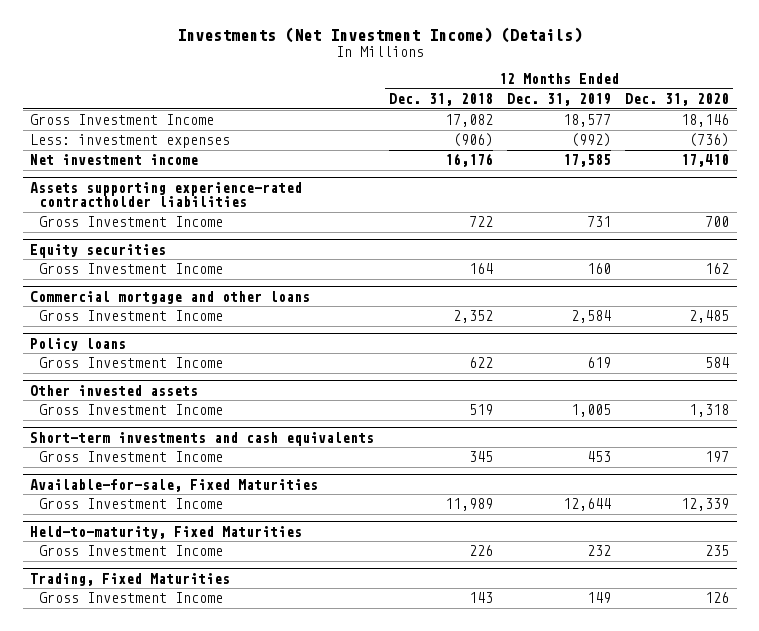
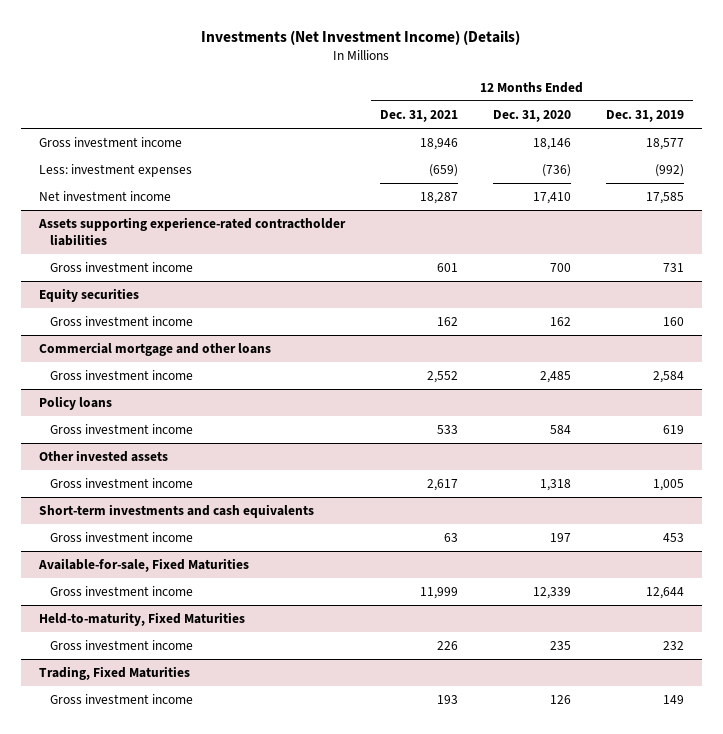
- | 12 Months Ended Dec. 31, 2018 | 12 Months Ended Dec. 31, 2019 | 12 Months Ended Dec. 31, 2020
+ | 12 Months Ended Dec. 31, 2021 | 12 Months Ended Dec. 31, 2020 | 12 Months Ended Dec. 31, 2019
- Gross Investment Income | 17,082 | 18,577 | 18,146
+ Gross investment income | 18,946 | 18,146 | 18,577
@ Assets supporting experience-rated contractholder liabilities
- Gross Investment Income | 722 | 731 | 700
+ Gross investment income | 601 | 700 | 731
@ Equity securities
- Gross Investment Income | 164 | 160 | 162
+ Gross investment income | 162 | 162 | 160
@ Commercial mortgage and other loans
- Gross Investment Income | 2,352 | 2,584 | 2,485
+ Gross investment income | 2,552 | 2,485 | 2,584
@ Policy loans
- Gross Investment Income | 622 | 619 | 584
+ Gross investment income | 533 | 584 | 619
@ Other invested assets
- Gross Investment Income | 519 | 1,005 | 1,318
+ Gross investment income | 2,617 | 1,318 | 1,005
@ Short-term investments and cash equivalents
- Gross Investment Income | 345 | 453 | 197
+ Gross investment income | 63 | 197 | 453
@ Available-for-sale, Fixed Maturities
- Gross Investment Income | 11,989 | 12,644 | 12,339
+ Gross investment income | 11,999 | 12,339 | 12,644
@ Held-to-maturity, Fixed Maturities
- Gross Investment Income | 226 | 232 | 235
+ Gross investment income | 226 | 235 | 232
@ Trading, Fixed Maturities
- Gross Investment Income | 143 | 149 | 126
+ Gross investment income | 193 | 126 | 149

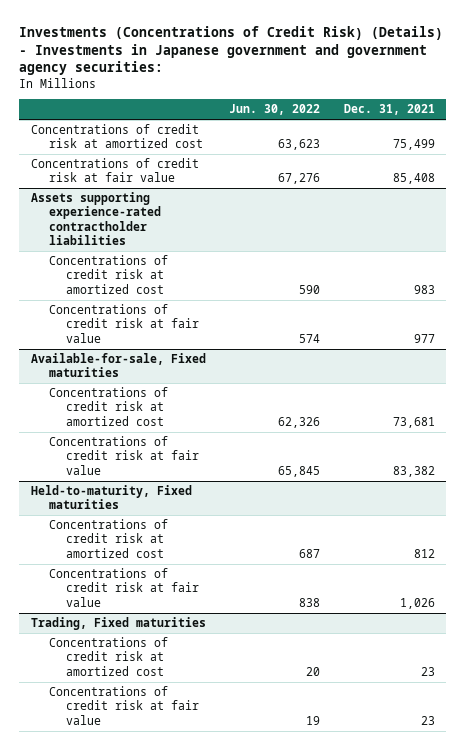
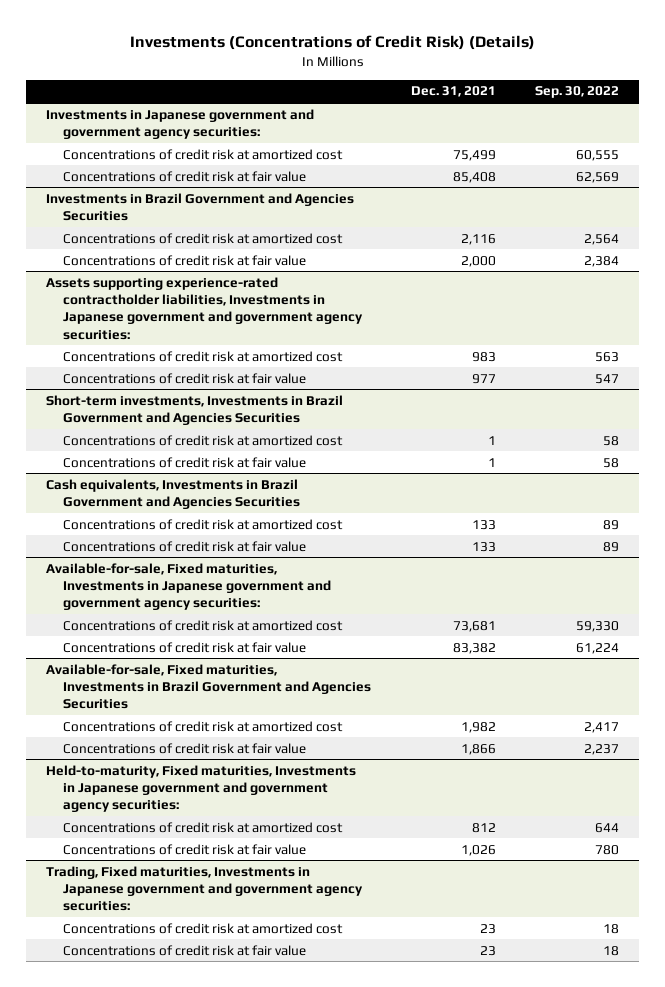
- Investments (Concentrations of Credit Risk) (Details) - Investments in Japanese government and government agency securities:
+ Investments (Concentrations of Credit Risk) (Details)
- | Jun. 30, 2022 | Dec. 31, 2021
+ | Dec. 31, 2021 | Sep. 30, 2022
+ Investments in Japanese government and government agency securities:
- Assets supporting experience-rated contractholder liabilities
+ Investments in Brazil Government and Agencies Securities
+ Concentrations of credit risk at amortized cost | 2,116 | 2,564
+ Concentrations of credit risk at fair value | 2,000 | 2,384
+ Assets supporting experience-rated contractholder liabilities, Investments in Japanese government and government agency securities:
- Available-for-sale, Fixed maturities
+ Short-term investments, Investments in Brazil Government and Agencies Securities
+ Concentrations of credit risk at amortized cost | 1 | 58
+ Concentrations of credit risk at fair value | 1 | 58
+ Cash equivalents, Investments in Brazil Government and Agencies Securities
+ Concentrations of credit risk at amortized cost | 133 | 89
+ Concentrations of credit risk at fair value | 133 | 89
+ Available-for-sale, Fixed maturities, Investments in Japanese government and government agency securities:
- Held-to-maturity, Fixed maturities
+ Available-for-sale, Fixed maturities, Investments in Brazil Government and Agencies Securities
+ Concentrations of credit risk at amortized cost | 1,982 | 2,417
+ Concentrations of credit risk at fair value | 1,866 | 2,237
+ Held-to-maturity, Fixed maturities, Investments in Japanese government and government agency securities:
- Trading, Fixed maturities
+ Trading, Fixed maturities, Investments in Japanese government and government agency securities:

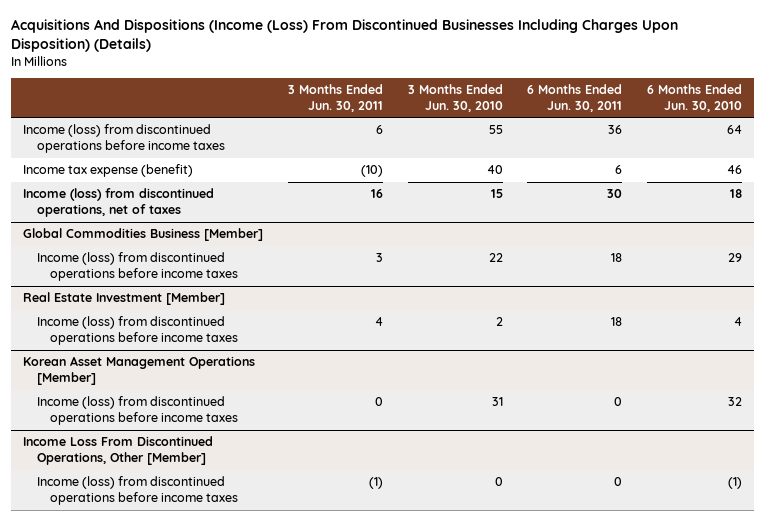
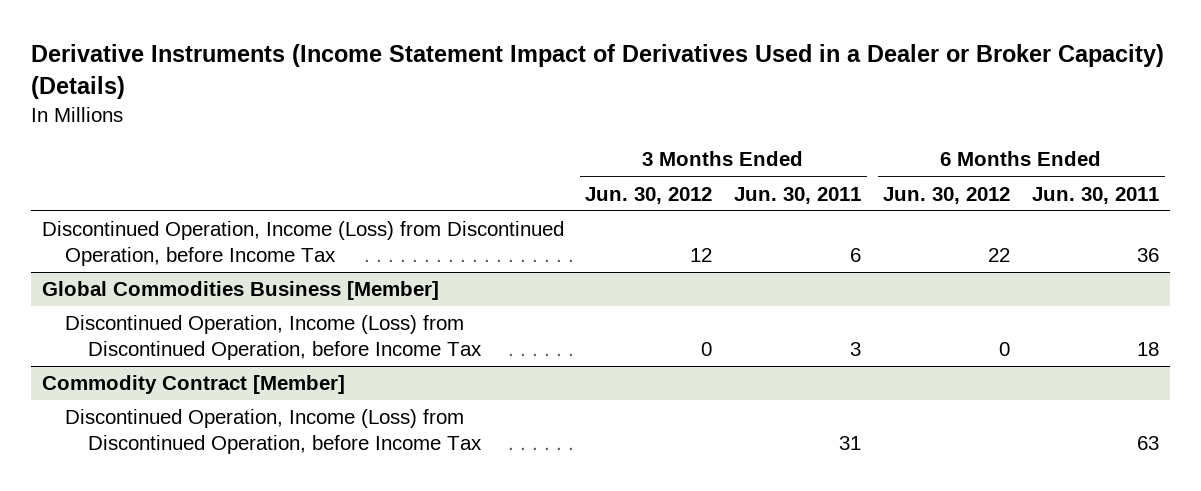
- Acquisitions And Dispositions (Income (Loss) From Discontinued Businesses Including Charges Upon Disposition) (Details)
+ Derivative Instruments (Income Statement Impact of Derivatives Used in a Dealer or Broker Capacity) (Details)
- | 3 Months Ended Jun. 30, 2011 | 3 Months Ended Jun. 30, 2010 | 6 Months Ended Jun. 30, 2011 | 6 Months Ended Jun. 30, 2010
+ | 3 Months Ended Jun. 30, 2012 | 3 Months Ended Jun. 30, 2011 | 6 Months Ended Jun. 30, 2012 | 6 Months Ended Jun. 30, 2011
- Income (loss) from discontinued operations before income taxes | 6 | 55 | 36 | 64
- Income tax expense (benefit) | (10) | 40 | 6 | 46
- Income (loss) from discontinued operations, net of taxes | 16 | 15 | 30 | 18
+ Discontinued Operation, Income (Loss) from Discontinued Operation, before Income Tax | 12 | 6 | 22 | 36
@ Global Commodities Business [Member]
- Income (loss) from discontinued operations before income taxes | 3 | 22 | 18 | 29
- Real Estate Investment [Member]
- Income (loss) from discontinued operations before income taxes | 4 | 2 | 18 | 4
- Korean Asset Management Operations [Member]
- Income (loss) from discontinued operations before income taxes | 0 | 31 | 0 | 32
- Income Loss From Discontinued Operations, Other [Member]
- Income (loss) from discontinued operations before income taxes | (1) | 0 | 0 | (1)
@ Global Commodities Business [Member]
+ Discontinued Operation, Income (Loss) from Discontinued Operation, before Income Tax | 0 | 3 | 0 | 18
+ Commodity Contract [Member]
+ Discontinued Operation, Income (Loss) from Discontinued Operation, before Income Tax | | 31 | | 63

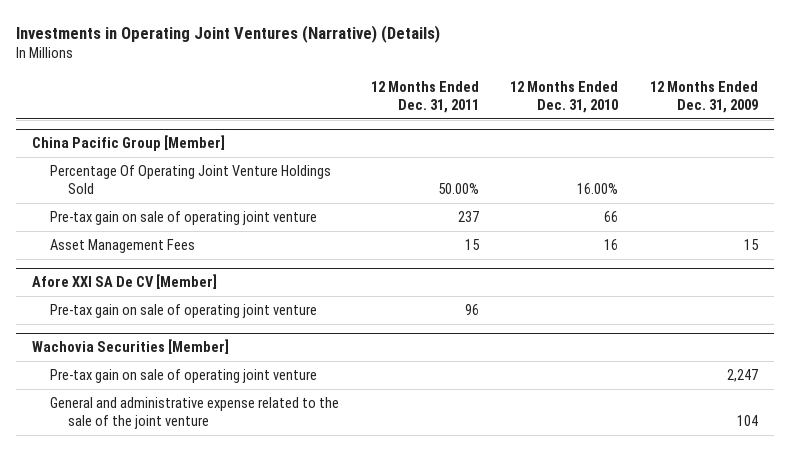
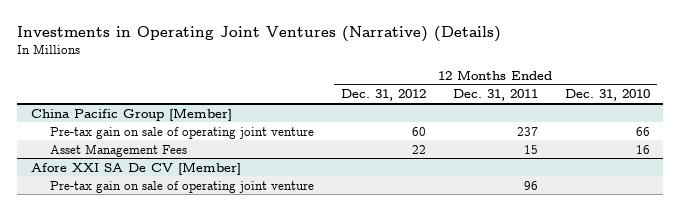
- | 12 Months Ended Dec. 31, 2011 | 12 Months Ended Dec. 31, 2010 | 12 Months Ended Dec. 31, 2009
+ | 12 Months Ended Dec. 31, 2012 | 12 Months Ended Dec. 31, 2011 | 12 Months Ended Dec. 31, 2010
@ China Pacific Group [Member]
- Percentage Of Operating Joint Venture Holdings Sold | 50.00% | 16.00% |
- Wachovia Securities [Member]
- Pre-tax gain on sale of operating joint venture | | | 2,247
- General and administrative expense related to the sale of the joint venture | | | 104

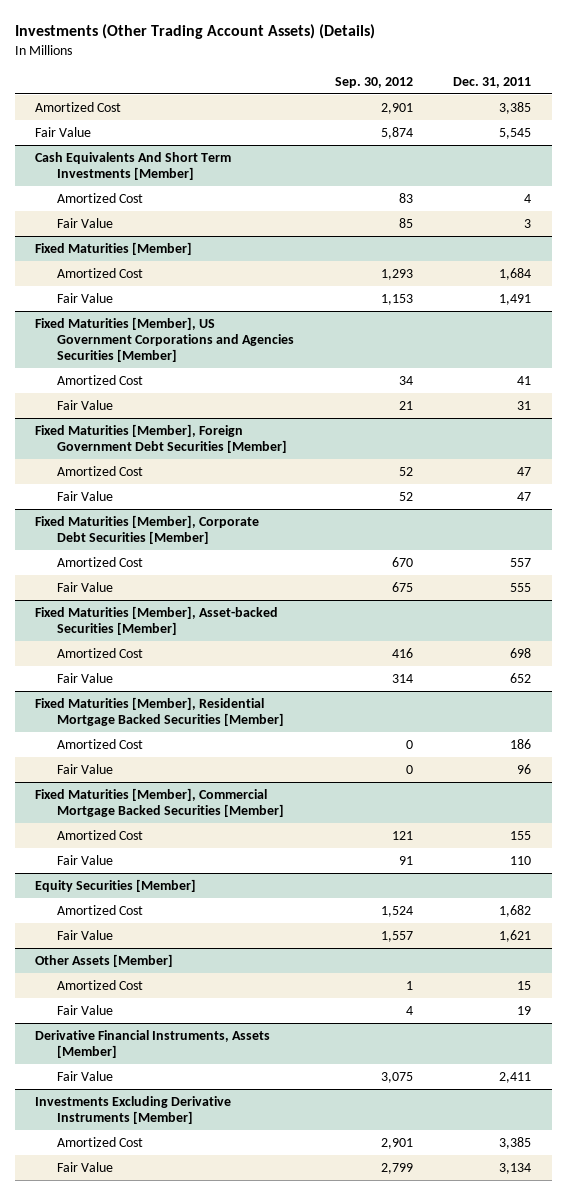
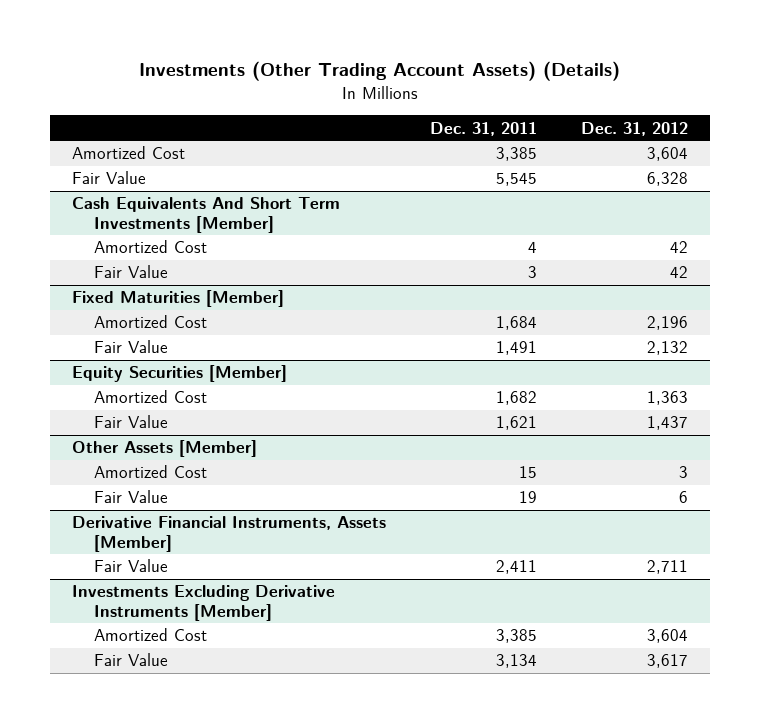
- | Sep. 30, 2012 | Dec. 31, 2011
+ | Dec. 31, 2011 | Dec. 31, 2012
- Fixed Maturities [Member], US Government Corporations and Agencies Securities [Member]
- Amortized Cost | 34 | 41
- Fair Value | 21 | 31
- Fixed Maturities [Member], Foreign Government Debt Securities [Member]
- Amortized Cost | 52 | 47
- Fair Value | 52 | 47
- Fixed Maturities [Member], Corporate Debt Securities [Member]
- Amortized Cost | 670 | 557
- Fair Value | 675 | 555
- Fixed Maturities [Member], Asset-backed Securities [Member]
- Amortized Cost | 416 | 698
- Fair Value | 314 | 652
- Fixed Maturities [Member], Residential Mortgage Backed Securities [Member]
- Amortized Cost | 0 | 186
- Fair Value | 0 | 96
- Fixed Maturities [Member], Commercial Mortgage Backed Securities [Member]
- Amortized Cost | 121 | 155
- Fair Value | 91 | 110

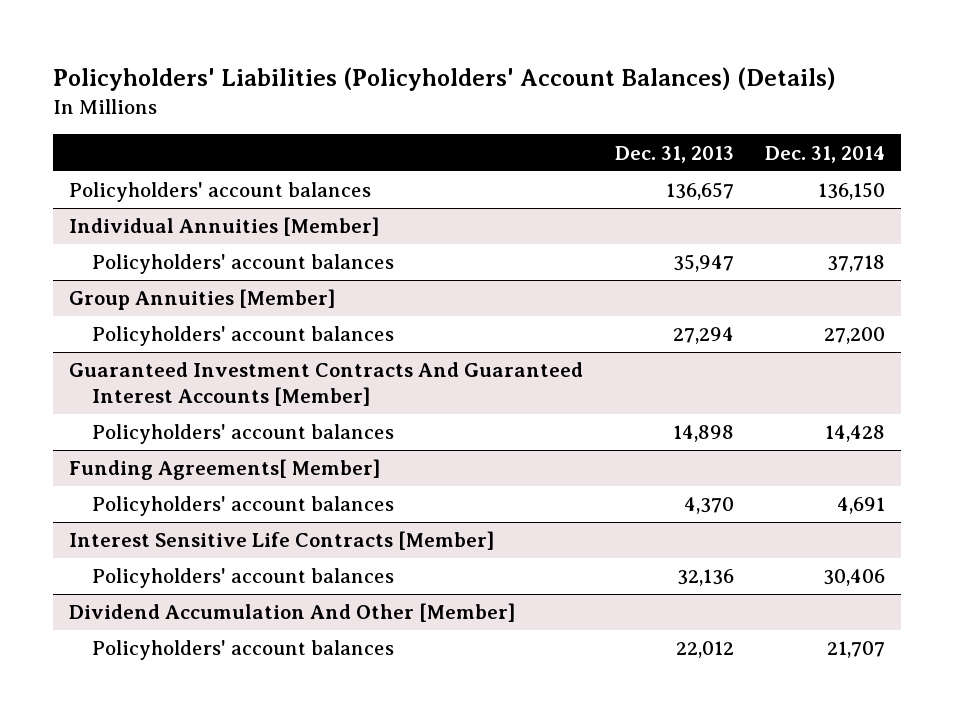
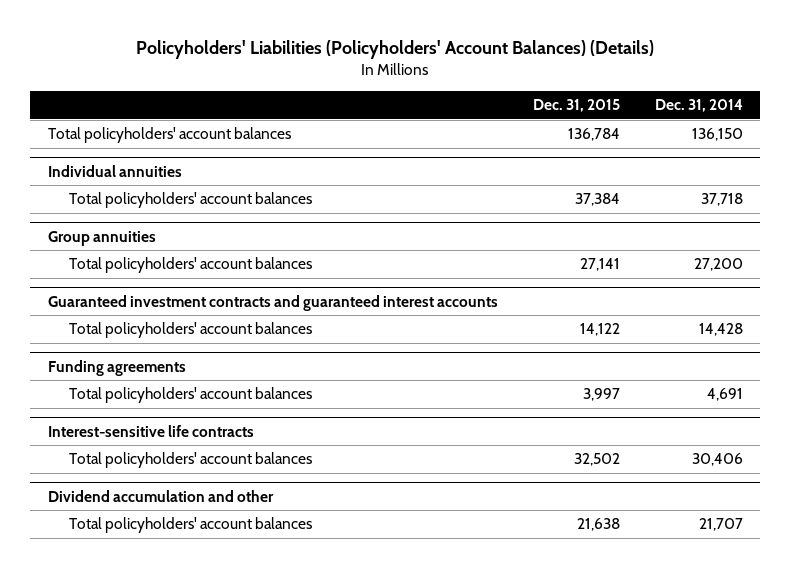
- | Dec. 31, 2013 | Dec. 31, 2014
+ | Dec. 31, 2015 | Dec. 31, 2014
- Policyholders' account balances | 136,657 | 136,150
- Individual Annuities [Member]
- Policyholders' account balances | 35,947 | 37,718
- Group Annuities [Member]
- Policyholders' account balances | 27,294 | 27,200
- Guaranteed Investment Contracts And Guaranteed Interest Accounts [Member]
- Policyholders' account balances | 14,898 | 14,428
- Funding Agreements[ Member]
- Policyholders' account balances | 4,370 | 4,691
- Interest Sensitive Life Contracts [Member]
- Policyholders' account balances | 32,136 | 30,406
- Dividend Accumulation And Other [Member]
- Policyholders' account balances | 22,012 | 21,707
+ Total policyholders' account balances | 136,784 | 136,150
+ Individual annuities
+ Total policyholders' account balances | 37,384 | 37,718
+ Group annuities
+ Total policyholders' account balances | 27,141 | 27,200
+ Guaranteed investment contracts and guaranteed interest accounts
+ Total policyholders' account balances | 14,122 | 14,428
+ Funding agreements
+ Total policyholders' account balances | 3,997 | 4,691
+ Interest-sensitive life contracts
+ Total policyholders' account balances | 32,502 | 30,406
+ Dividend accumulation and other
+ Total policyholders' account balances | 21,638 | 21,707

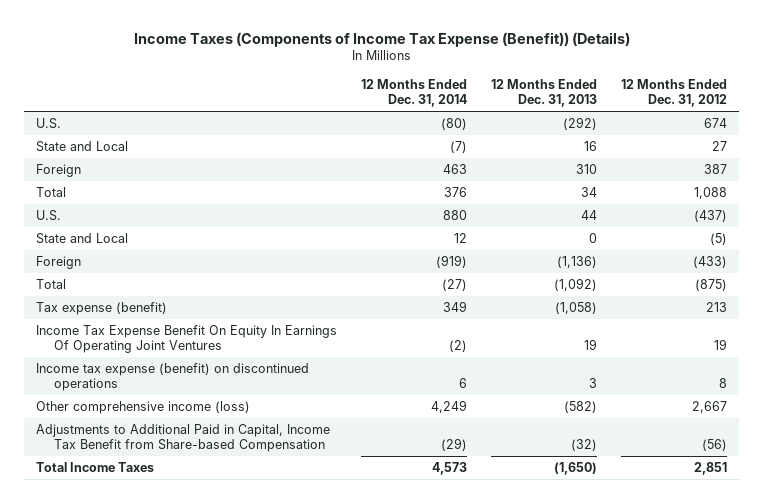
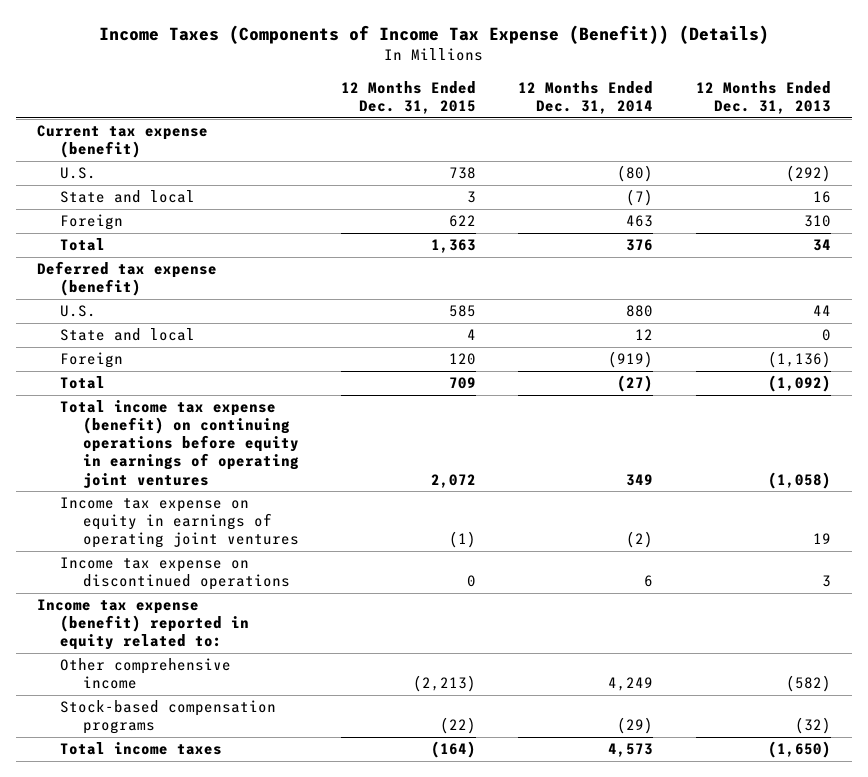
- | 12 Months Ended Dec. 31, 2014 | 12 Months Ended Dec. 31, 2013 | 12 Months Ended Dec. 31, 2012
+ | 12 Months Ended Dec. 31, 2015 | 12 Months Ended Dec. 31, 2014 | 12 Months Ended Dec. 31, 2013
+ Current tax expense (benefit)
- State and Local | (7) | 16 | 27
+ State and local | 3 | (7) | 16
+ Deferred tax expense (benefit)
- State and Local | 12 | 0 | (5)
+ State and local | 4 | 12 | 0
- Tax expense (benefit) | 349 | (1,058) | 213
- Income Tax Expense Benefit On Equity In Earnings Of Operating Joint Ventures | (2) | 19 | 19
- Income tax expense (benefit) on discontinued operations | 6 | 3 | 8
- Other comprehensive income (loss) | 4,249 | (582) | 2,667
- Adjustments to Additional Paid in Capital, Income Tax Benefit from Share-based Compensation | (29) | (32) | (56)
- Total Income Taxes | 4,573 | (1,650) | 2,851
+ Total income tax expense (benefit) on continuing operations before equity in earnings of operating joint ventures | 2,072 | 349 | (1,058)
+ Income tax expense on equity in earnings of operating joint ventures | (1) | (2) | 19
+ Income tax expense on discontinued operations | 0 | 6 | 3
+ Income tax expense (benefit) reported in equity related to:
+ Other comprehensive income | (2,213) | 4,249 | (582)
+ Stock-based compensation programs | (22) | (29) | (32)
+ Total income taxes | (164) | 4,573 | (1,650)

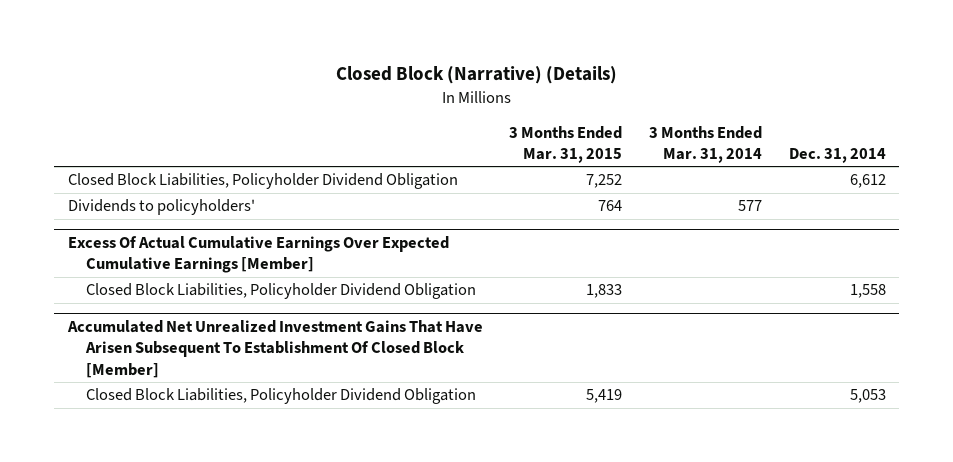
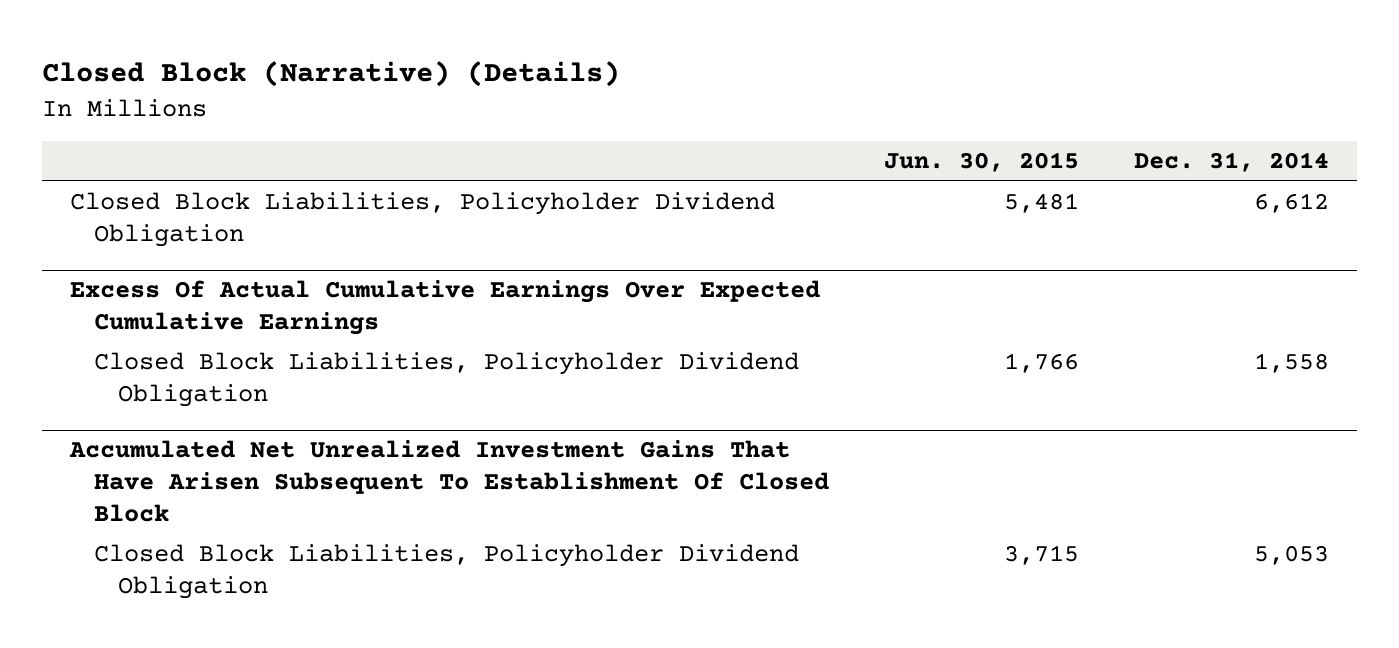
- | 3 Months Ended Mar. 31, 2015 | 3 Months Ended Mar. 31, 2014 | Dec. 31, 2014
+ | Jun. 30, 2015 | Dec. 31, 2014
- Dividends to policyholders' | 764 | 577 |
- Excess Of Actual Cumulative Earnings Over Expected Cumulative Earnings [Member]
+ Excess Of Actual Cumulative Earnings Over Expected Cumulative Earnings
- Accumulated Net Unrealized Investment Gains That Have Arisen Subsequent To Establishment Of Closed Block [Member]
+ Accumulated Net Unrealized Investment Gains That Have Arisen Subsequent To Establishment Of Closed Block

